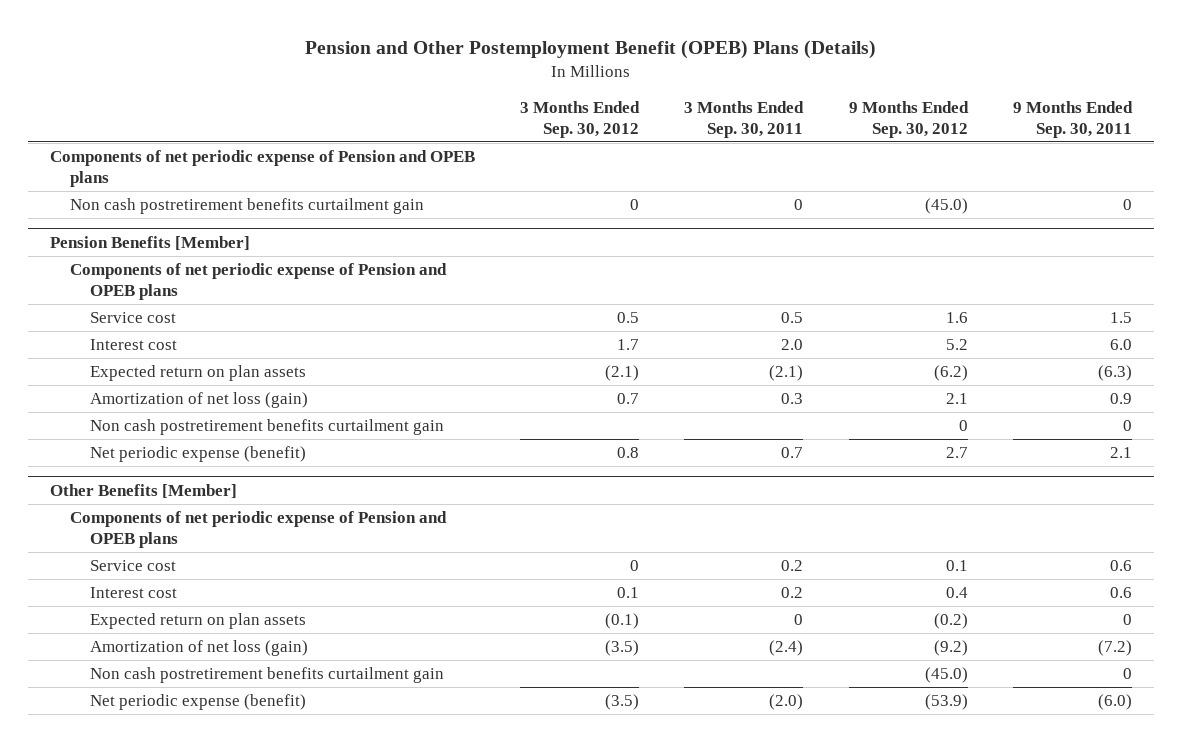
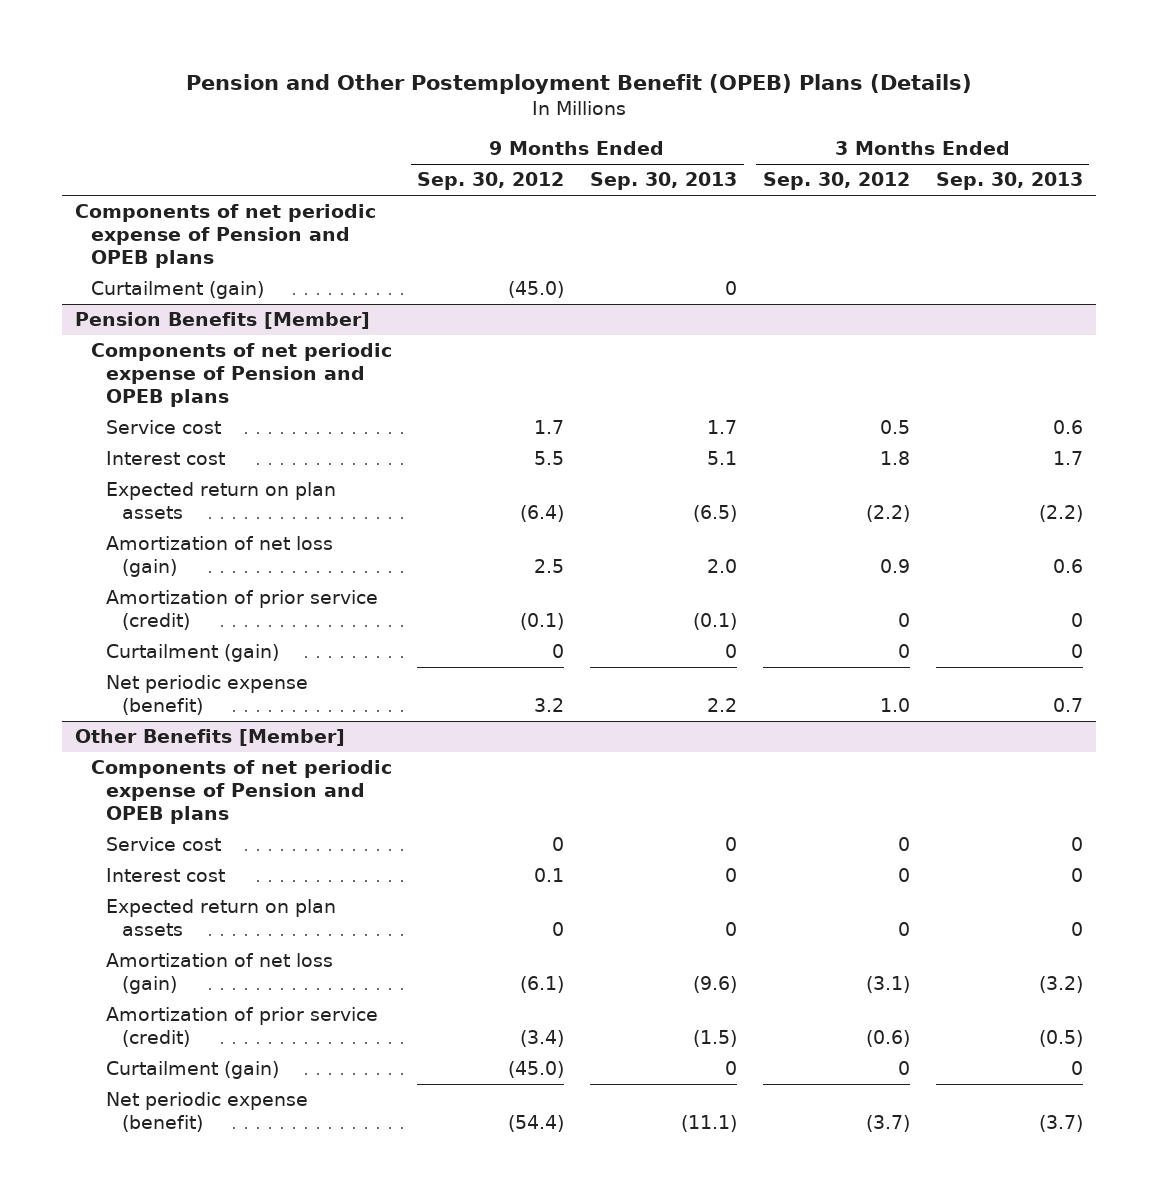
- | 3 Months Ended Sep. 30, 2012 | 3 Months Ended Sep. 30, 2011 | 9 Months Ended Sep. 30, 2012 | 9 Months Ended Sep. 30, 2011
+ | 9 Months Ended Sep. 30, 2012 | 9 Months Ended Sep. 30, 2013 | 3 Months Ended Sep. 30, 2012 | 3 Months Ended Sep. 30, 2013
- Non cash postretirement benefits curtailment gain | 0 | 0 | (45.0) | 0
+ Curtailment (gain) | (45.0) | 0 | |
@ Pension Benefits [Member]
- Service cost | 0.5 | 0.5 | 1.6 | 1.5
- Interest cost | 1.7 | 2.0 | 5.2 | 6.0
- Expected return on plan assets | (2.1) | (2.1) | (6.2) | (6.3)
- Amortization of net loss (gain) | 0.7 | 0.3 | 2.1 | 0.9
- Non cash postretirement benefits curtailment gain | | | 0 | 0
- Net periodic expense (benefit) | 0.8 | 0.7 | 2.7 | 2.1
+ Service cost | 1.7 | 1.7 | 0.5 | 0.6
+ Interest cost | 5.5 | 5.1 | 1.8 | 1.7
+ Expected return on plan assets | (6.4) | (6.5) | (2.2) | (2.2)
+ Amortization of net loss (gain) | 2.5 | 2.0 | 0.9 | 0.6
+ Amortization of prior service (credit) | (0.1) | (0.1) | 0 | 0
+ Curtailment (gain) | 0 | 0 | 0 | 0
+ Net periodic expense (benefit) | 3.2 | 2.2 | 1.0 | 0.7
@ Other Benefits [Member]
- Service cost | 0 | 0.2 | 0.1 | 0.6
- Interest cost | 0.1 | 0.2 | 0.4 | 0.6
- Expected return on plan assets | (0.1) | 0 | (0.2) | 0
- Amortization of net loss (gain) | (3.5) | (2.4) | (9.2) | (7.2)
- Non cash postretirement benefits curtailment gain | | | (45.0) | 0
- Net periodic expense (benefit) | (3.5) | (2.0) | (53.9) | (6.0)
+ Service cost | 0 | 0 | 0 | 0
+ Interest cost | 0.1 | 0 | 0 | 0
+ Expected return on plan assets | 0 | 0 | 0 | 0
+ Amortization of net loss (gain) | (6.1) | (9.6) | (3.1) | (3.2)
+ Amortization of prior service (credit) | (3.4) | (1.5) | (0.6) | (0.5)
+ Curtailment (gain) | (45.0) | 0 | 0 | 0
+ Net periodic expense (benefit) | (54.4) | (11.1) | (3.7) | (3.7)

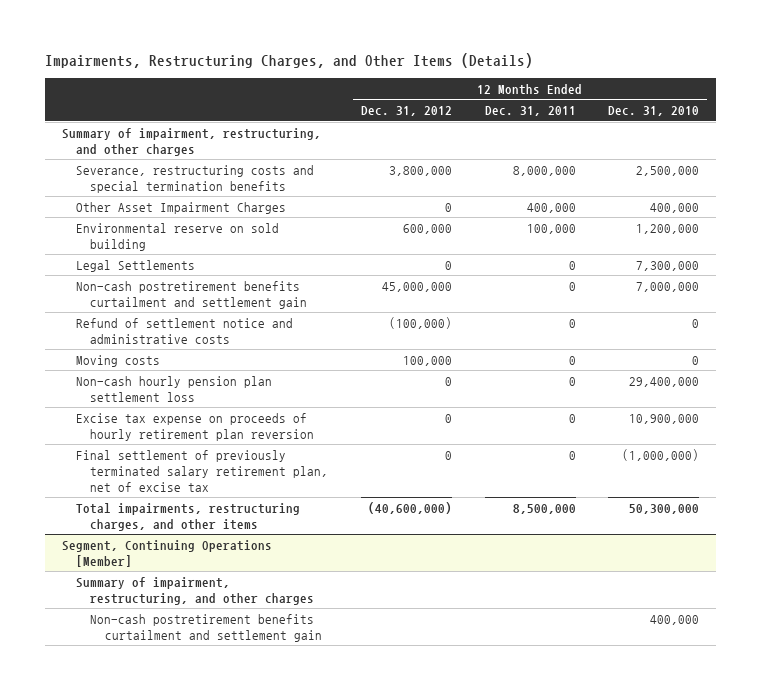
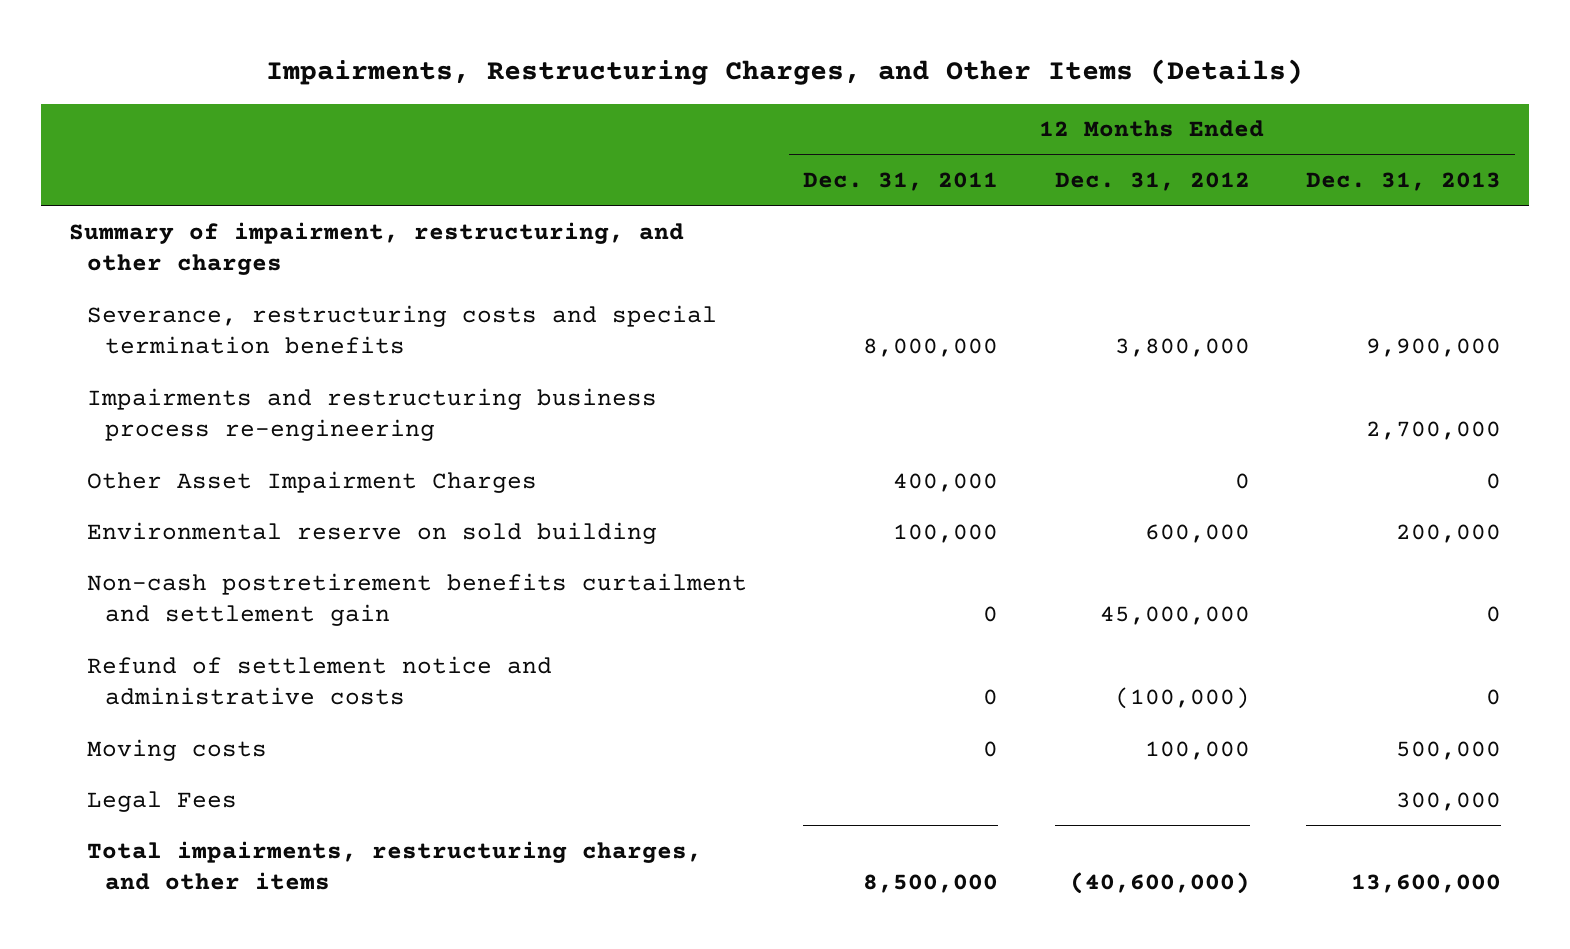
- | 12 Months Ended Dec. 31, 2012 | 12 Months Ended Dec. 31, 2011 | 12 Months Ended Dec. 31, 2010
+ | 12 Months Ended Dec. 31, 2011 | 12 Months Ended Dec. 31, 2012 | 12 Months Ended Dec. 31, 2013
+ Impairments and restructuring business process re-engineering | | | 2,700,000
- Legal Settlements | 0 | 0 | 7,300,000
- Non-cash hourly pension plan settlement loss | 0 | 0 | 29,400,000
- Excise tax expense on proceeds of hourly retirement plan reversion | 0 | 0 | 10,900,000
- Final settlement of previously terminated salary retirement plan, net of excise tax | 0 | 0 | (1,000,000)
+ Legal Fees | | | 300,000
- Segment, Continuing Operations [Member]
- Summary of impairment, restructuring, and other charges
- Non-cash postretirement benefits curtailment and settlement gain | | | 400,000

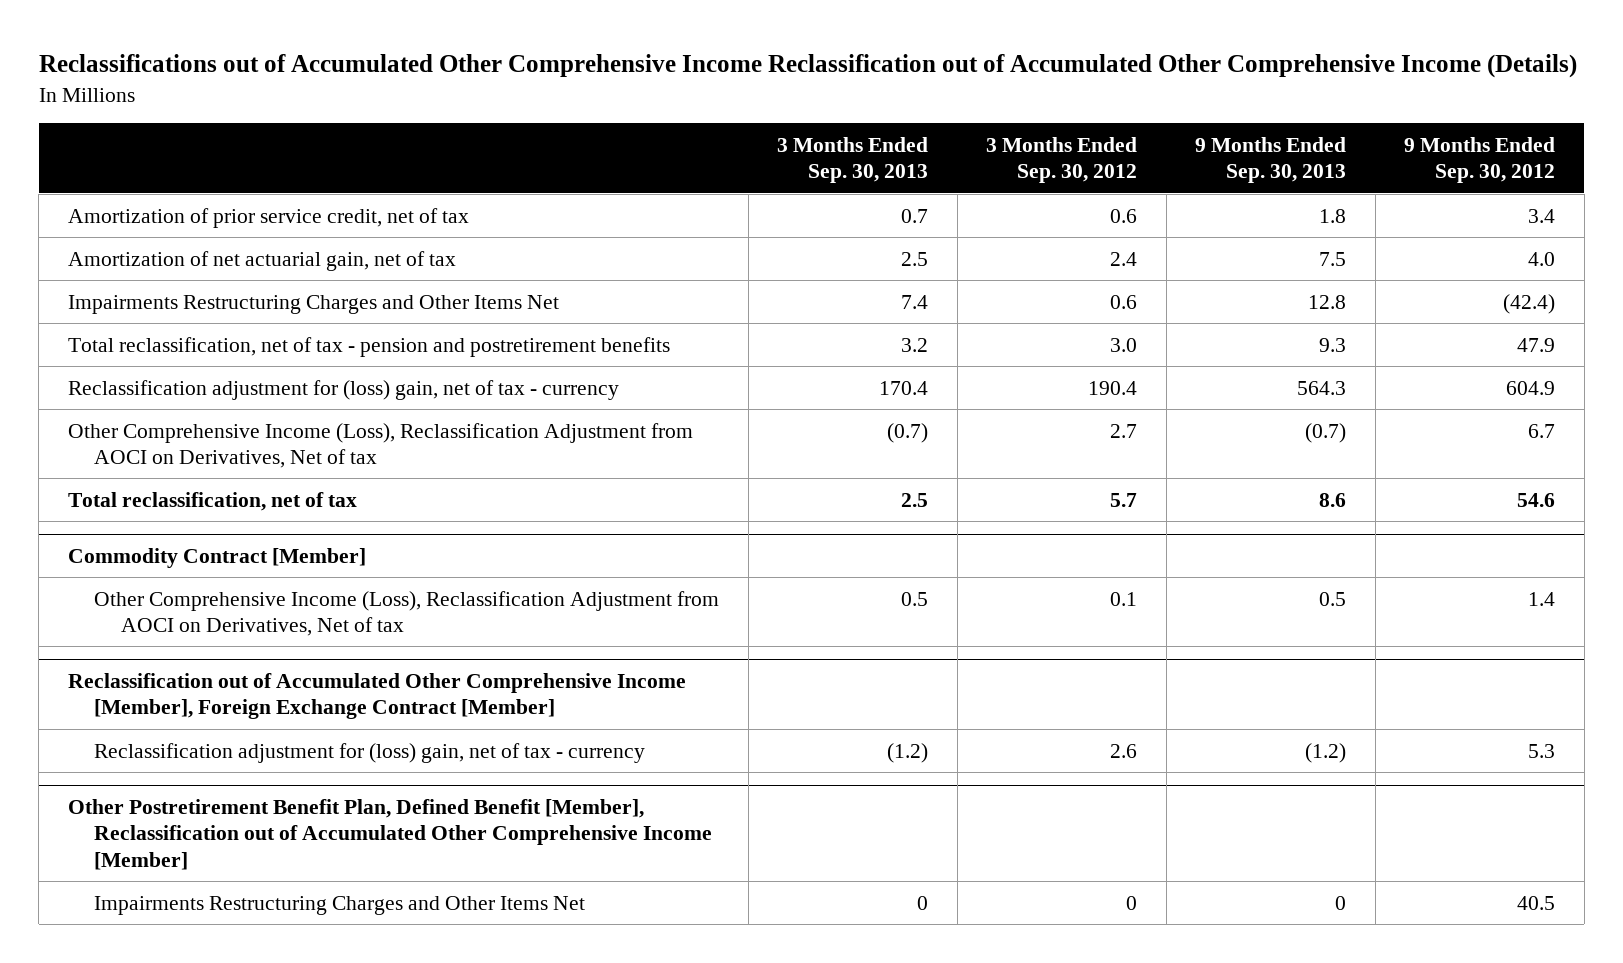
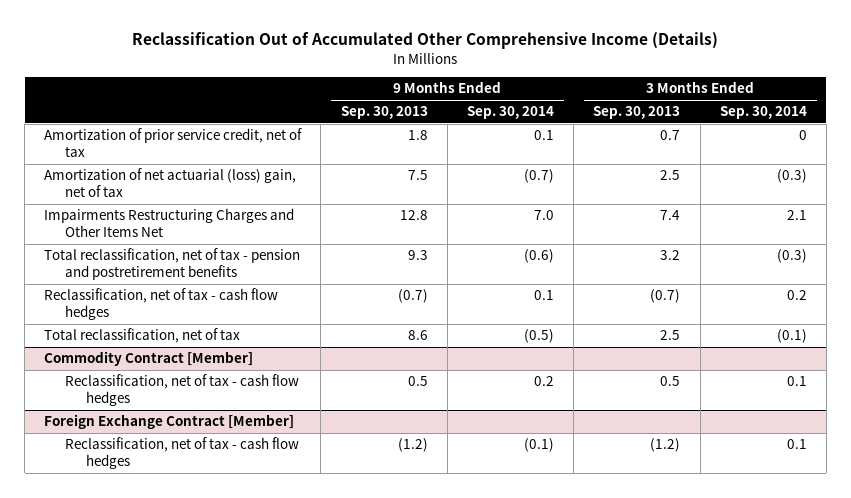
- Reclassifications out of Accumulated Other Comprehensive Income Reclassification out of Accumulated Other Comprehensive Income (Details)
+ Reclassification Out of Accumulated Other Comprehensive Income (Details)
- | 3 Months Ended Sep. 30, 2013 | 3 Months Ended Sep. 30, 2012 | 9 Months Ended Sep. 30, 2013 | 9 Months Ended Sep. 30, 2012
+ | 9 Months Ended Sep. 30, 2013 | 9 Months Ended Sep. 30, 2014 | 3 Months Ended Sep. 30, 2013 | 3 Months Ended Sep. 30, 2014
- Amortization of net actuarial gain, net of tax | 2.5 | 2.4 | 7.5 | 4.0
+ Amortization of net actuarial (loss) gain, net of tax | 7.5 | (0.7) | 2.5 | (0.3)
- Reclassification adjustment for (loss) gain, net of tax - currency | 170.4 | 190.4 | 564.3 | 604.9
- Other Comprehensive Income (Loss), Reclassification Adjustment from AOCI on Derivatives, Net of tax | (0.7) | 2.7 | (0.7) | 6.7
+ Reclassification, net of tax - cash flow hedges | (0.7) | 0.1 | (0.7) | 0.2
@ Commodity Contract [Member]
- Other Comprehensive Income (Loss), Reclassification Adjustment from AOCI on Derivatives, Net of tax | 0.5 | 0.1 | 0.5 | 1.4
- Reclassification out of Accumulated Other Comprehensive Income [Member], Foreign Exchange Contract [Member]
- Reclassification adjustment for (loss) gain, net of tax - currency | (1.2) | 2.6 | (1.2) | 5.3
- Other Postretirement Benefit Plan, Defined Benefit [Member], Reclassification out of Accumulated Other Comprehensive Income [Member]
- Impairments Restructuring Charges and Other Items Net | 0 | 0 | 0 | 40.5
@ Commodity Contract [Member]
+ Reclassification, net of tax - cash flow hedges | 0.5 | 0.2 | 0.5 | 0.1
+ Foreign Exchange Contract [Member]
+ Reclassification, net of tax - cash flow hedges | (1.2) | (0.1) | (1.2) | 0.1

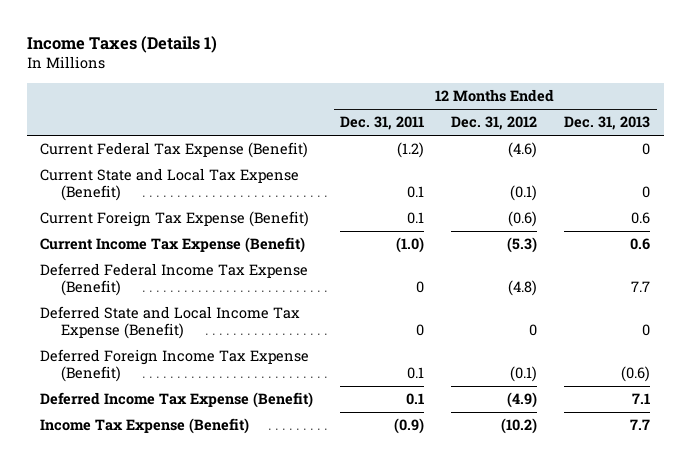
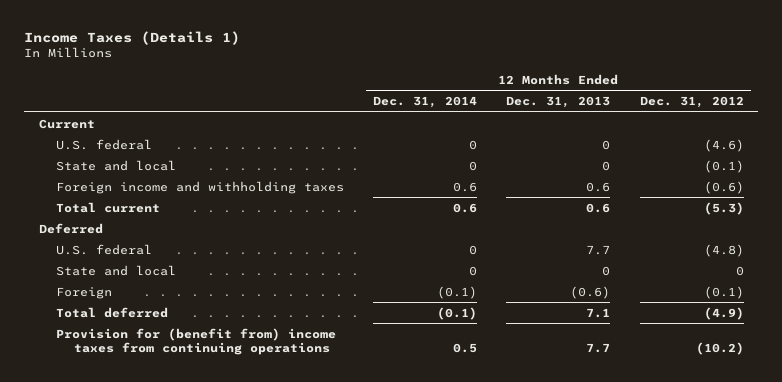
- | 12 Months Ended Dec. 31, 2011 | 12 Months Ended Dec. 31, 2012 | 12 Months Ended Dec. 31, 2013
+ | 12 Months Ended Dec. 31, 2014 | 12 Months Ended Dec. 31, 2013 | 12 Months Ended Dec. 31, 2012
- Current Federal Tax Expense (Benefit) | (1.2) | (4.6) | 0
- Current State and Local Tax Expense (Benefit) | 0.1 | (0.1) | 0
- Current Foreign Tax Expense (Benefit) | 0.1 | (0.6) | 0.6
- Current Income Tax Expense (Benefit) | (1.0) | (5.3) | 0.6
- Deferred Federal Income Tax Expense (Benefit) | 0 | (4.8) | 7.7
- Deferred State and Local Income Tax Expense (Benefit) | 0 | 0 | 0
- Deferred Foreign Income Tax Expense (Benefit) | 0.1 | (0.1) | (0.6)
- Deferred Income Tax Expense (Benefit) | 0.1 | (4.9) | 7.1
- Income Tax Expense (Benefit) | (0.9) | (10.2) | 7.7
+ Current
+ U.S. federal | 0 | 0 | (4.6)
+ State and local | 0 | 0 | (0.1)
+ Foreign income and withholding taxes | 0.6 | 0.6 | (0.6)
+ Total current | 0.6 | 0.6 | (5.3)
+ Deferred
+ U.S. federal | 0 | 7.7 | (4.8)
+ State and local | 0 | 0 | 0
+ Foreign | (0.1) | (0.6) | (0.1)
+ Total deferred | (0.1) | 7.1 | (4.9)
+ Provision for (benefit from) income taxes from continuing operations | 0.5 | 7.7 | (10.2)

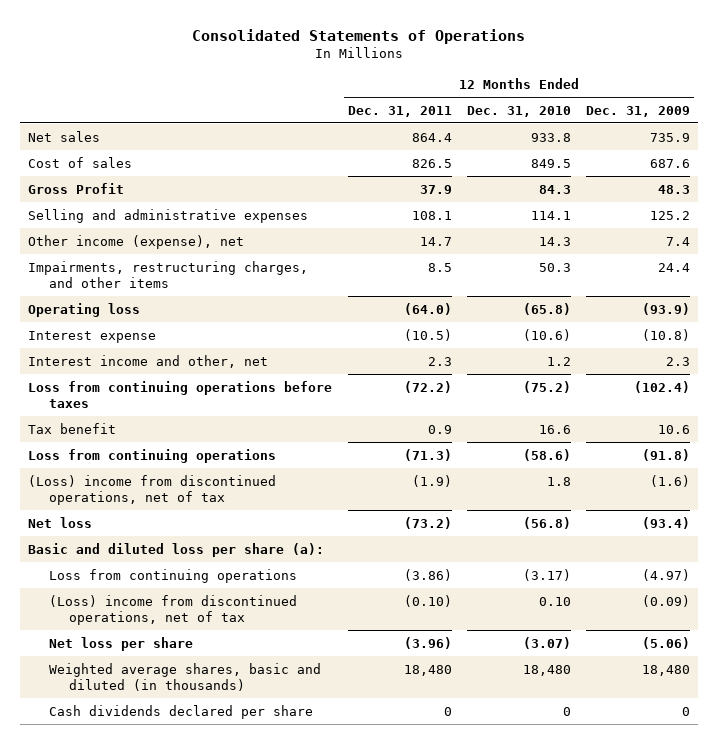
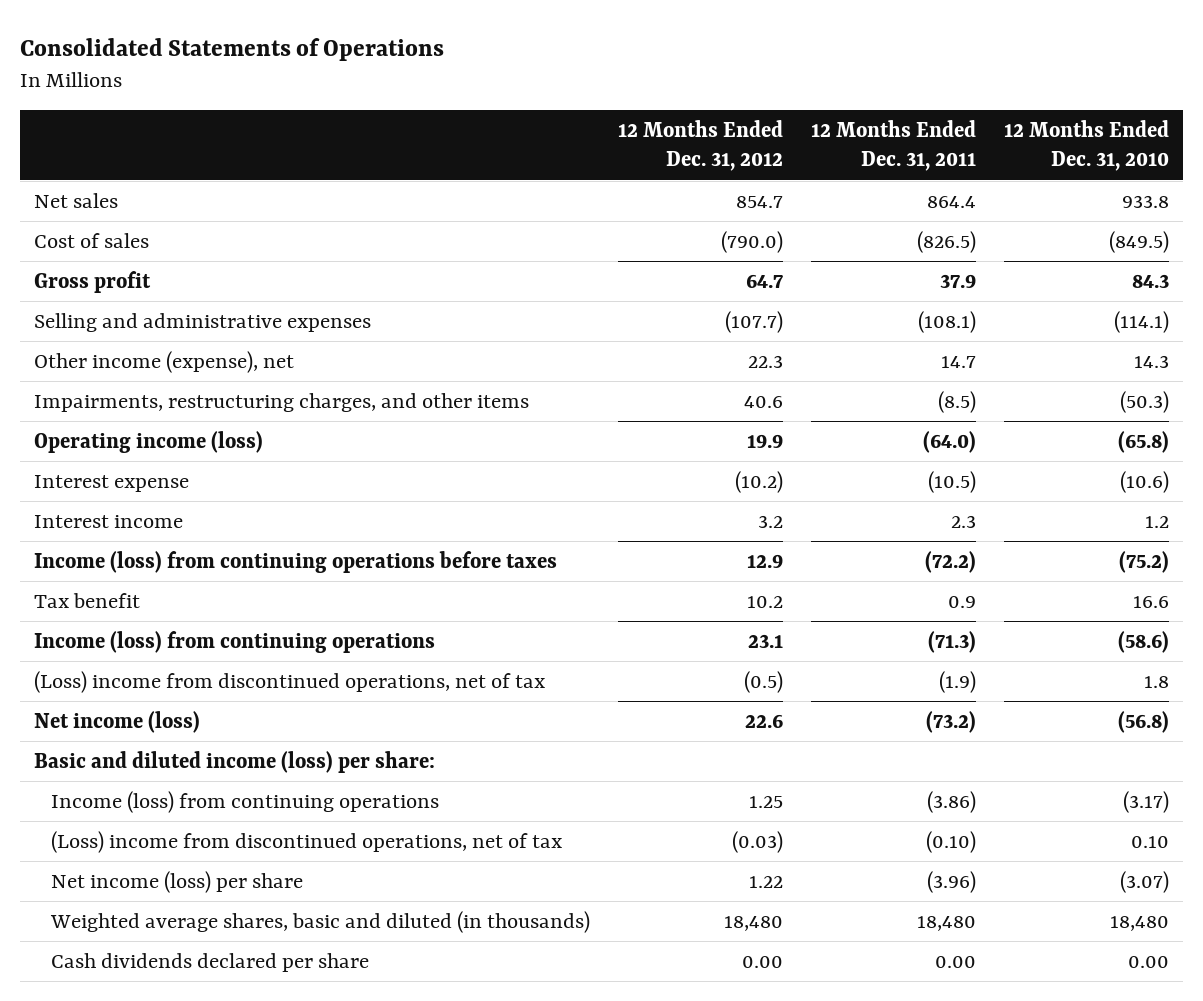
- | 12 Months Ended Dec. 31, 2011 | 12 Months Ended Dec. 31, 2010 | 12 Months Ended Dec. 31, 2009
+ | 12 Months Ended Dec. 31, 2012 | 12 Months Ended Dec. 31, 2011 | 12 Months Ended Dec. 31, 2010
- Cost of sales | 826.5 | 849.5 | 687.6
- Gross Profit | 37.9 | 84.3 | 48.3
- Selling and administrative expenses | 108.1 | 114.1 | 125.2
+ Cost of sales | (790.0) | (826.5) | (849.5)
+ Gross profit | 64.7 | 37.9 | 84.3
+ Selling and administrative expenses | (107.7) | (108.1) | (114.1)
- Impairments, restructuring charges, and other items | 8.5 | 50.3 | 24.4
- Operating loss | (64.0) | (65.8) | (93.9)
+ Impairments, restructuring charges, and other items | 40.6 | (8.5) | (50.3)
+ Operating income (loss) | 19.9 | (64.0) | (65.8)
- Interest income and other, net | 2.3 | 1.2 | 2.3
- Loss from continuing operations before taxes | (72.2) | (75.2) | (102.4)
+ Interest income | 3.2 | 2.3 | 1.2
+ Income (loss) from continuing operations before taxes | 12.9 | (72.2) | (75.2)
- Loss from continuing operations | (71.3) | (58.6) | (91.8)
+ Income (loss) from continuing operations | 23.1 | (71.3) | (58.6)
- Net loss | (73.2) | (56.8) | (93.4)
- Basic and diluted loss per share (a):
- Loss from continuing operations | (3.86) | (3.17) | (4.97)
+ Net income (loss) | 22.6 | (73.2) | (56.8)
+ Basic and diluted income (loss) per share:
+ Income (loss) from continuing operations | 1.25 | (3.86) | (3.17)
- Net loss per share | (3.96) | (3.07) | (5.06)
+ Net income (loss) per share | 1.22 | (3.96) | (3.07)
- Cash dividends declared per share | 0 | 0 | 0
+ Cash dividends declared per share | 0.00 | 0.00 | 0.00

